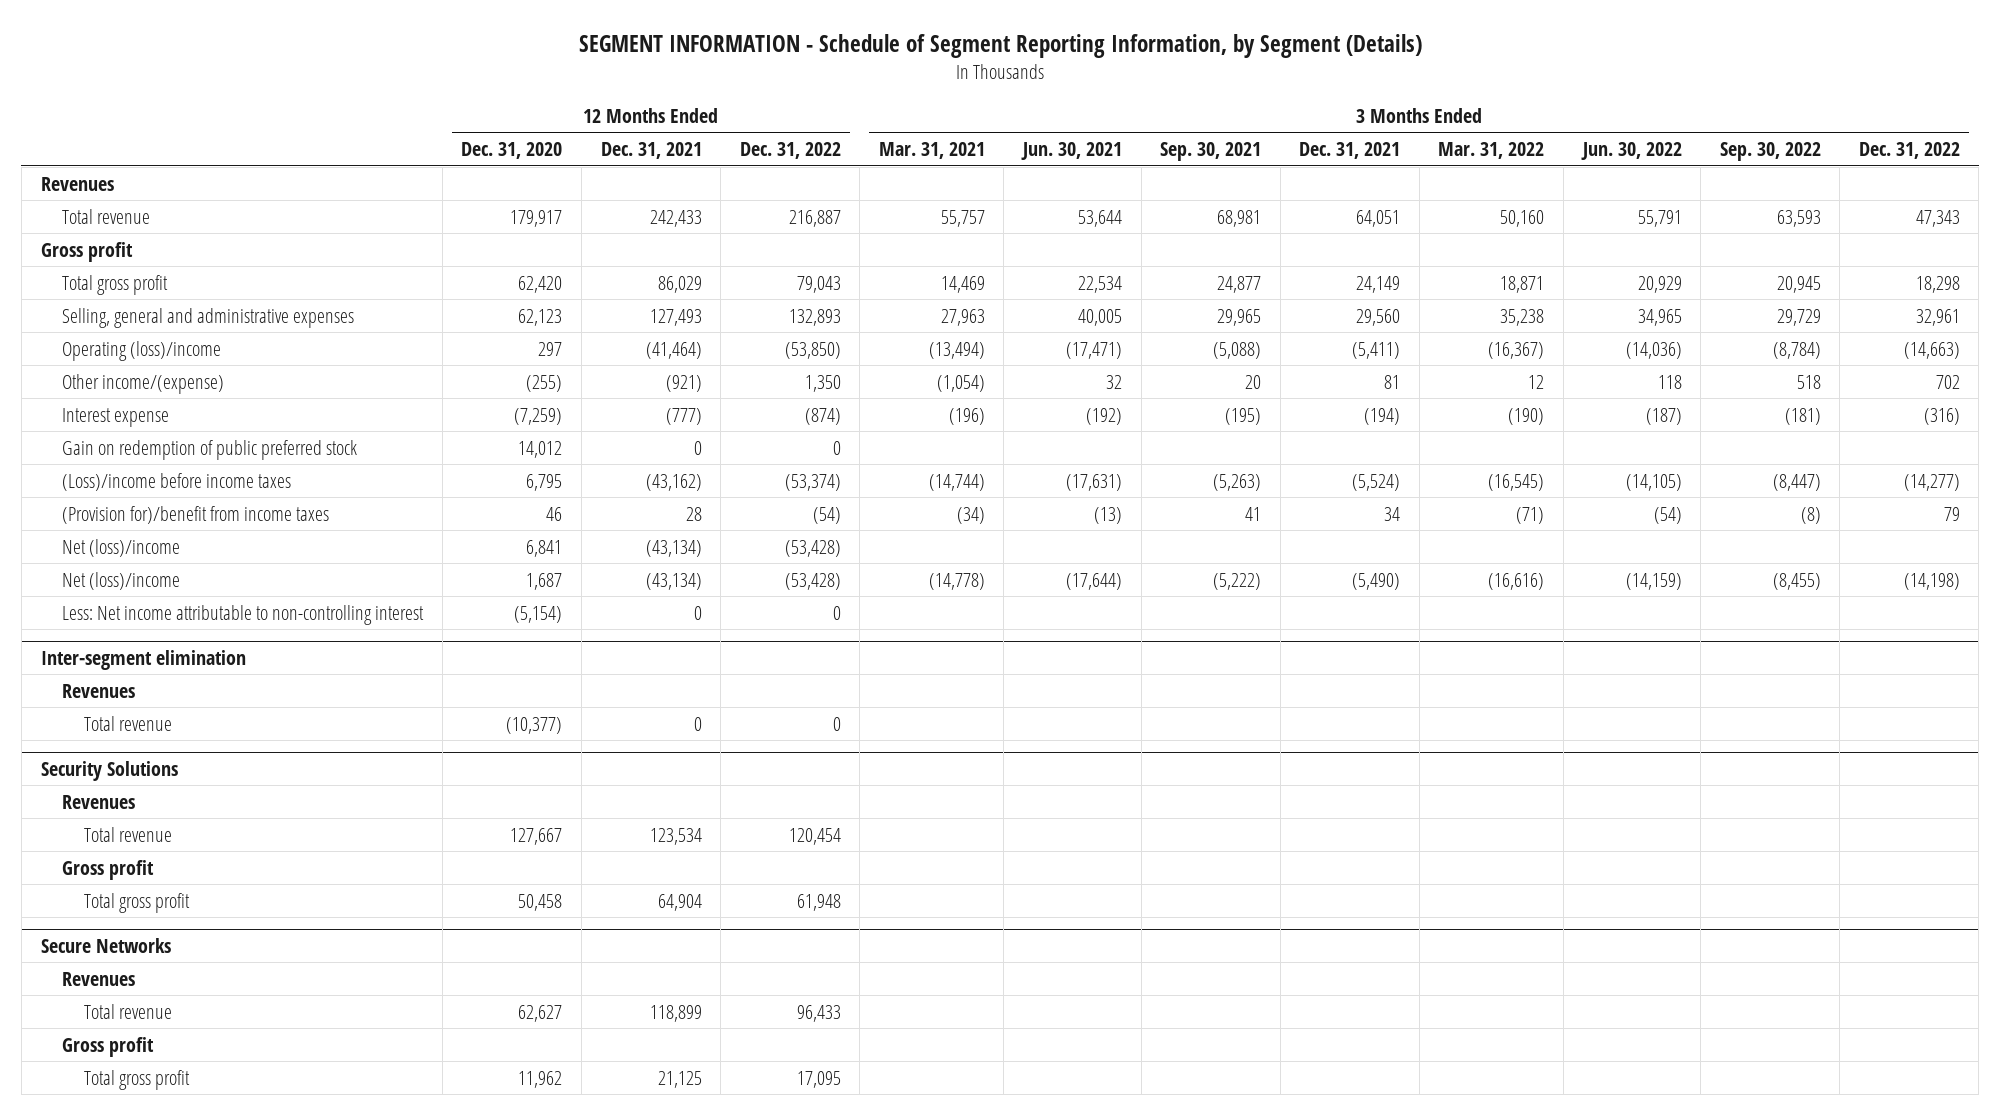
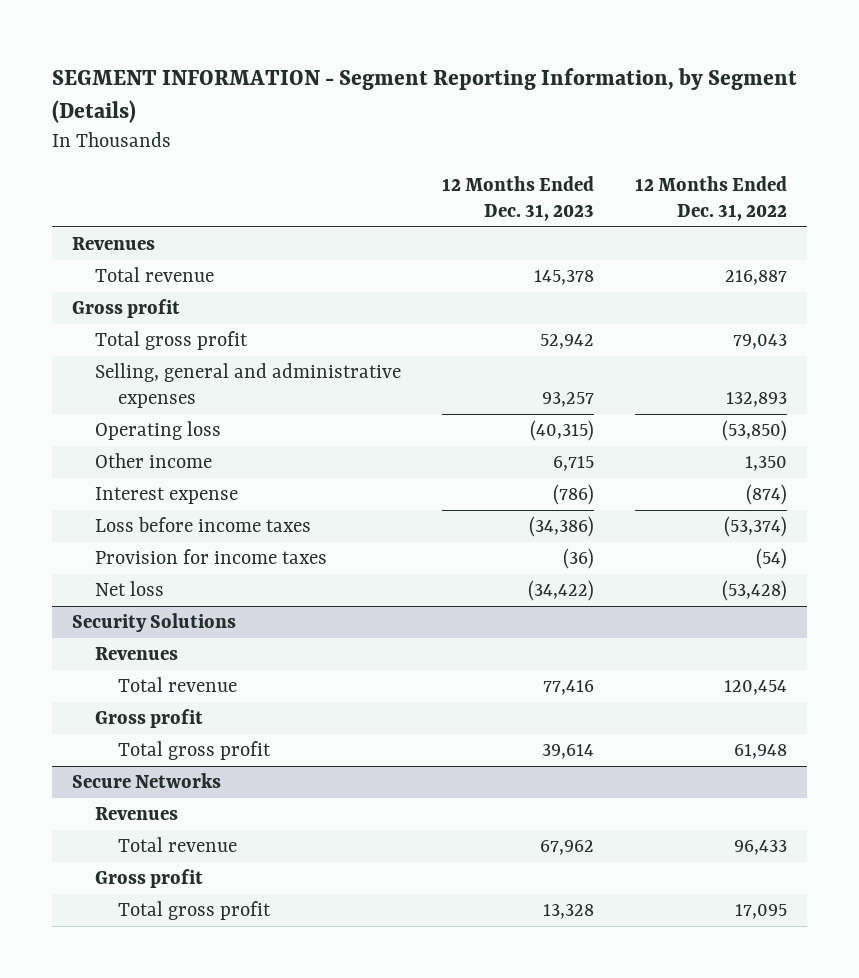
- SEGMENT INFORMATION - Schedule of Segment Reporting Information, by Segment (Details)
+ SEGMENT INFORMATION - Segment Reporting Information, by Segment (Details)
- | 12 Months Ended Dec. 31, 2020 | 12 Months Ended Dec. 31, 2021 | 12 Months Ended Dec. 31, 2022 | 3 Months Ended Mar. 31, 2021 | 3 Months Ended Jun. 30, 2021 | 3 Months Ended Sep. 30, 2021 | 3 Months Ended Dec. 31, 2021 | 3 Months Ended Mar. 31, 2022 | 3 Months Ended Jun. 30, 2022 | 3 Months Ended Sep. 30, 2022 | 3 Months Ended Dec. 31, 2022
+ | 12 Months Ended Dec. 31, 2023 | 12 Months Ended Dec. 31, 2022
- Operating (loss)/income | 297 | (41,464) | (53,850) | (13,494) | (17,471) | (5,088) | (5,411) | (16,367) | (14,036) | (8,784) | (14,663)
- Other income/(expense) | (255) | (921) | 1,350 | (1,054) | 32 | 20 | 81 | 12 | 118 | 518 | 702
+ Operating loss | (40,315) | (53,850)
+ Other income | 6,715 | 1,350
- Gain on redemption of public preferred stock | 14,012 | 0 | 0 | | | | | | | |
- (Loss)/income before income taxes | 6,795 | (43,162) | (53,374) | (14,744) | (17,631) | (5,263) | (5,524) | (16,545) | (14,105) | (8,447) | (14,277)
- (Provision for)/benefit from income taxes | 46 | 28 | (54) | (34) | (13) | 41 | 34 | (71) | (54) | (8) | 79
- Net (loss)/income | 6,841 | (43,134) | (53,428) | | | | | | | |
- Net (loss)/income | 1,687 | (43,134) | (53,428) | (14,778) | (17,644) | (5,222) | (5,490) | (16,616) | (14,159) | (8,455) | (14,198)
- Less: Net income attributable to non-controlling interest | (5,154) | 0 | 0 | | | | | | | |
- Inter-segment elimination
- Revenues
- Total revenue | (10,377) | 0 | 0 | | | | | | | |
+ Loss before income taxes | (34,386) | (53,374)
+ Provision for income taxes | (36) | (54)
+ Net loss | (34,422) | (53,428)

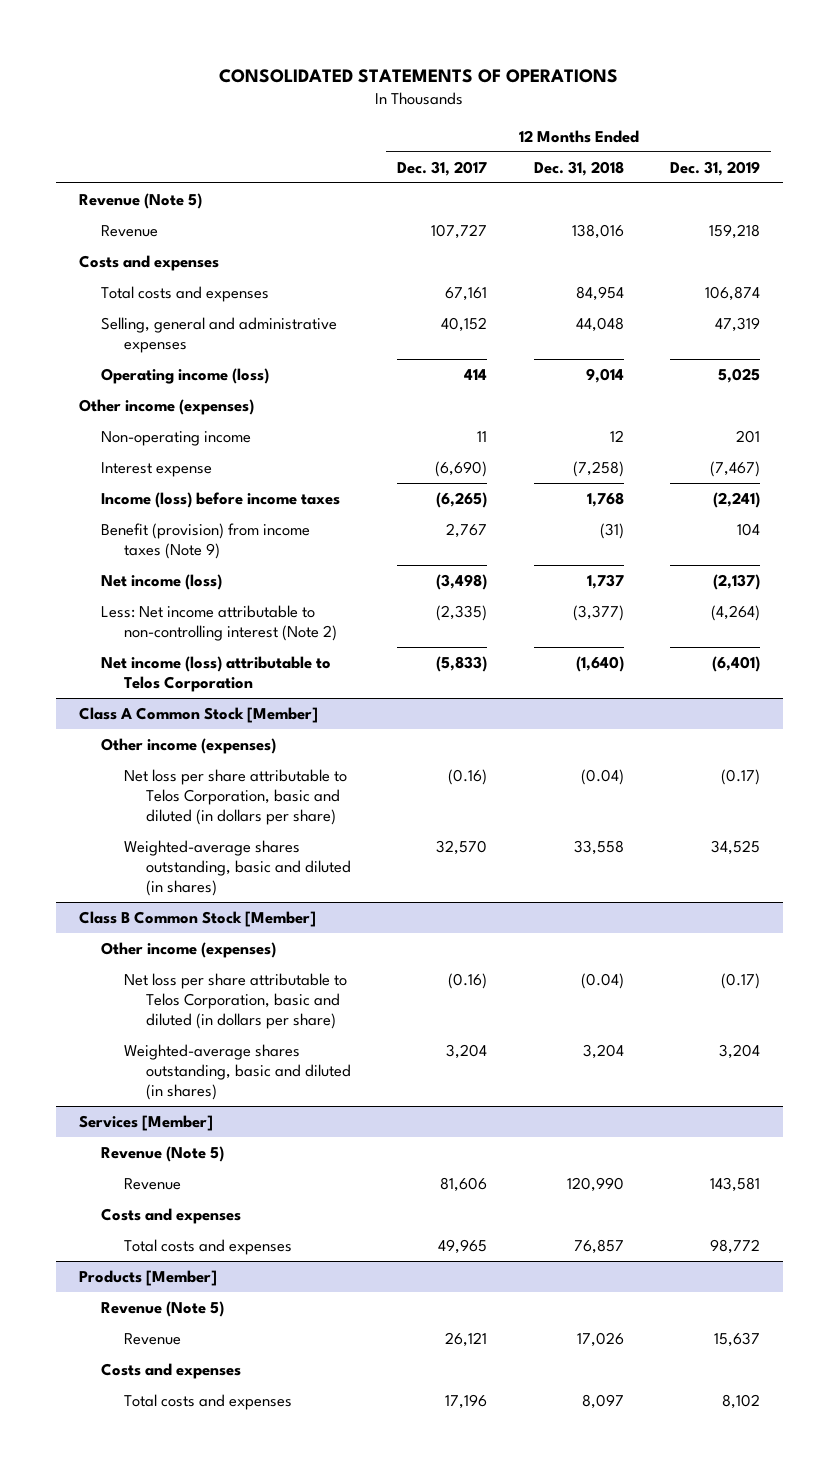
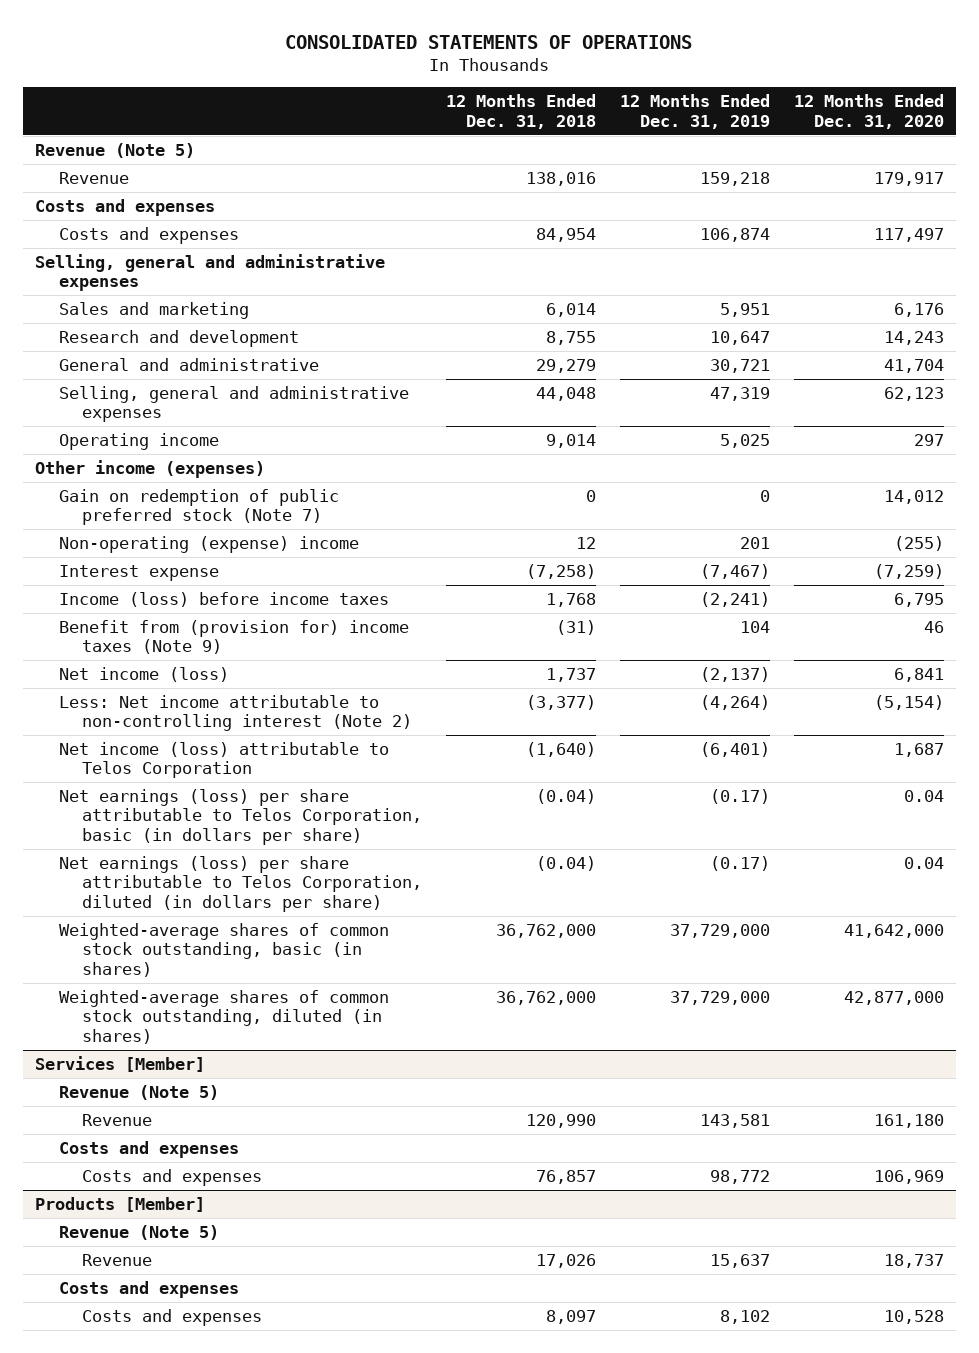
- | 12 Months Ended Dec. 31, 2017 | 12 Months Ended Dec. 31, 2018 | 12 Months Ended Dec. 31, 2019
+ | 12 Months Ended Dec. 31, 2018 | 12 Months Ended Dec. 31, 2019 | 12 Months Ended Dec. 31, 2020
- Total costs and expenses | 67,161 | 84,954 | 106,874
+ Costs and expenses | 84,954 | 106,874 | 117,497
+ Selling, general and administrative expenses
+ Sales and marketing | 6,014 | 5,951 | 6,176
+ Research and development | 8,755 | 10,647 | 14,243
+ General and administrative | 29,279 | 30,721 | 41,704
- Operating income (loss) | 414 | 9,014 | 5,025
+ Operating income | 9,014 | 5,025 | 297
- Non-operating income | 11 | 12 | 201
+ Gain on redemption of public preferred stock (Note 7) | 0 | 0 | 14,012
+ Non-operating (expense) income | 12 | 201 | (255)
- Benefit (provision) from income taxes (Note 9) | 2,767 | (31) | 104
+ Benefit from (provision for) income taxes (Note 9) | (31) | 104 | 46
- Class A Common Stock [Member]
- Other income (expenses)
- Net loss per share attributable to Telos Corporation, basic and diluted (in dollars per share) | (0.16) | (0.04) | (0.17)
- Weighted-average shares outstanding, basic and diluted (in shares) | 32,570 | 33,558 | 34,525
- Class B Common Stock [Member]
- Other income (expenses)
- Net loss per share attributable to Telos Corporation, basic and diluted (in dollars per share) | (0.16) | (0.04) | (0.17)
- Weighted-average shares outstanding, basic and diluted (in shares) | 3,204 | 3,204 | 3,204
+ Net earnings (loss) per share attributable to Telos Corporation, basic (in dollars per share) | (0.04) | (0.17) | 0.04
+ Net earnings (loss) per share attributable to Telos Corporation, diluted (in dollars per share) | (0.04) | (0.17) | 0.04
+ Weighted-average shares of common stock outstanding, basic (in shares) | 36,762,000 | 37,729,000 | 41,642,000
+ Weighted-average shares of common stock outstanding, diluted (in shares) | 36,762,000 | 37,729,000 | 42,877,000
@ Services [Member]
- Total costs and expenses | 49,965 | 76,857 | 98,772
+ Costs and expenses | 76,857 | 98,772 | 106,969
@ Products [Member]
- Total costs and expenses | 17,196 | 8,097 | 8,102
+ Costs and expenses | 8,097 | 8,102 | 10,528

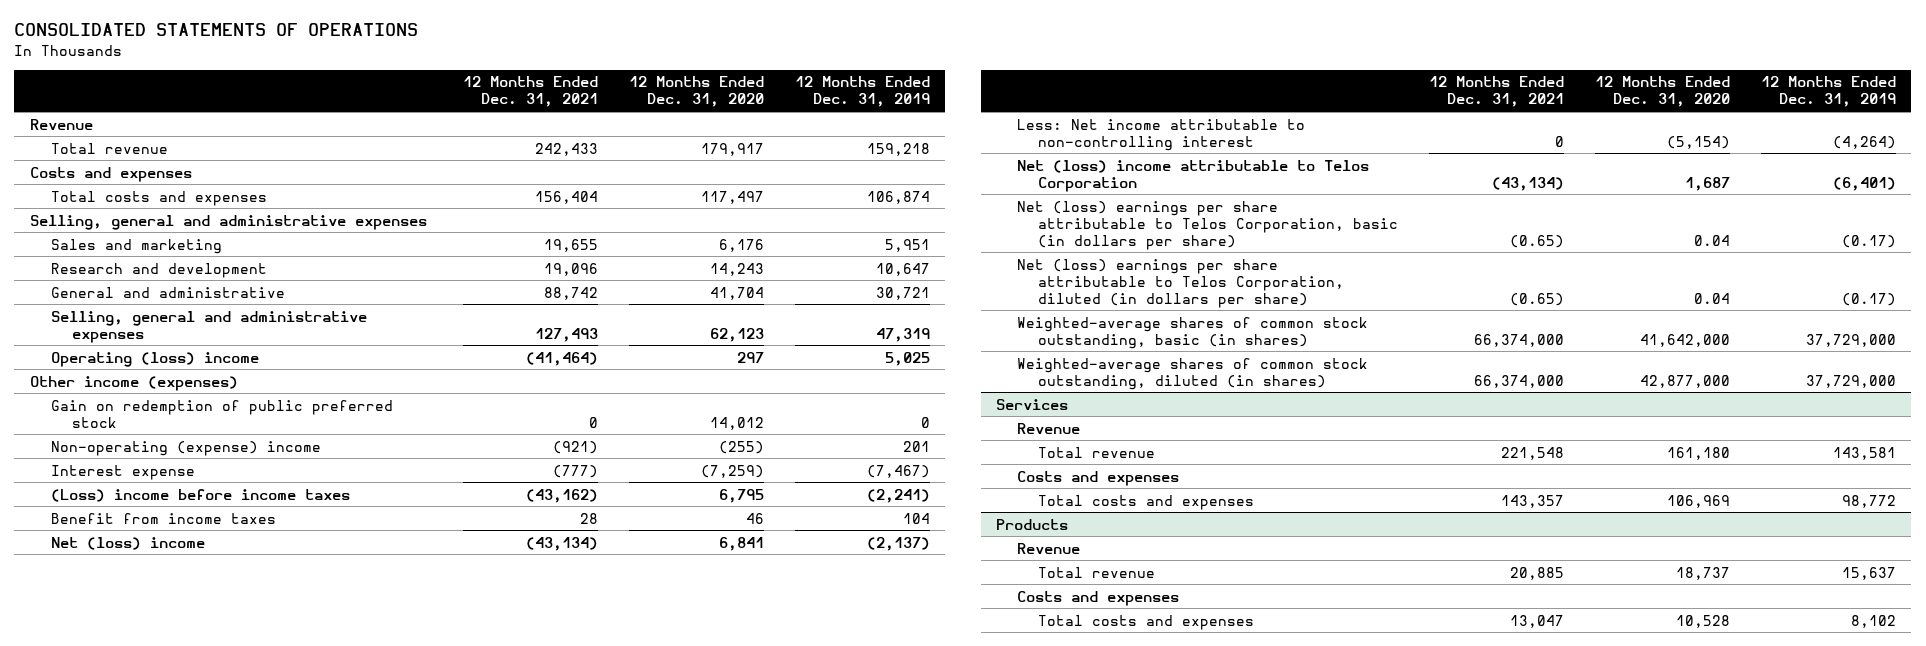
- | 12 Months Ended Dec. 31, 2018 | 12 Months Ended Dec. 31, 2019 | 12 Months Ended Dec. 31, 2020
+ | 12 Months Ended Dec. 31, 2021 | 12 Months Ended Dec. 31, 2020 | 12 Months Ended Dec. 31, 2019
- Revenue (Note 5)
- Revenue | 138,016 | 159,218 | 179,917
+ Revenue
+ Total revenue | 242,433 | 179,917 | 159,218
- Costs and expenses | 84,954 | 106,874 | 117,497
+ Total costs and expenses | 156,404 | 117,497 | 106,874
- Operating income | 9,014 | 5,025 | 297
+ Operating (loss) income | (41,464) | 297 | 5,025
- Gain on redemption of public preferred stock (Note 7) | 0 | 0 | 14,012
+ Gain on redemption of public preferred stock | 0 | 14,012 | 0
- Income (loss) before income taxes | 1,768 | (2,241) | 6,795
- Benefit from (provision for) income taxes (Note 9) | (31) | 104 | 46
- Net income (loss) | 1,737 | (2,137) | 6,841
- Less: Net income attributable to non-controlling interest (Note 2) | (3,377) | (4,264) | (5,154)
- Net income (loss) attributable to Telos Corporation | (1,640) | (6,401) | 1,687
- Net earnings (loss) per share attributable to Telos Corporation, basic (in dollars per share) | (0.04) | (0.17) | 0.04
- Net earnings (loss) per share attributable to Telos Corporation, diluted (in dollars per share) | (0.04) | (0.17) | 0.04
+ (Loss) income before income taxes | (43,162) | 6,795 | (2,241)
+ Benefit from income taxes | 28 | 46 | 104
+ Net (loss) income | (43,134) | 6,841 | (2,137)
+ Less: Net income attributable to non-controlling interest | 0 | (5,154) | (4,264)
+ Net (loss) income attributable to Telos Corporation | (43,134) | 1,687 | (6,401)
+ Net (loss) earnings per share attributable to Telos Corporation, basic (in dollars per share) | (0.65) | 0.04 | (0.17)
+ Net (loss) earnings per share attributable to Telos Corporation, diluted (in dollars per share) | (0.65) | 0.04 | (0.17)
- Services [Member]
- Revenue (Note 5)
- Revenue | 120,990 | 143,581 | 161,180
+ Services
+ Revenue
+ Total revenue | 221,548 | 161,180 | 143,581
- Costs and expenses | 76,857 | 98,772 | 106,969
- Products [Member]
- Revenue (Note 5)
- Revenue | 17,026 | 15,637 | 18,737
+ Total costs and expenses | 143,357 | 106,969 | 98,772
+ Products
+ Revenue
+ Total revenue | 20,885 | 18,737 | 15,637
- Costs and expenses | 8,097 | 8,102 | 10,528
+ Total costs and expenses | 13,047 | 10,528 | 8,102

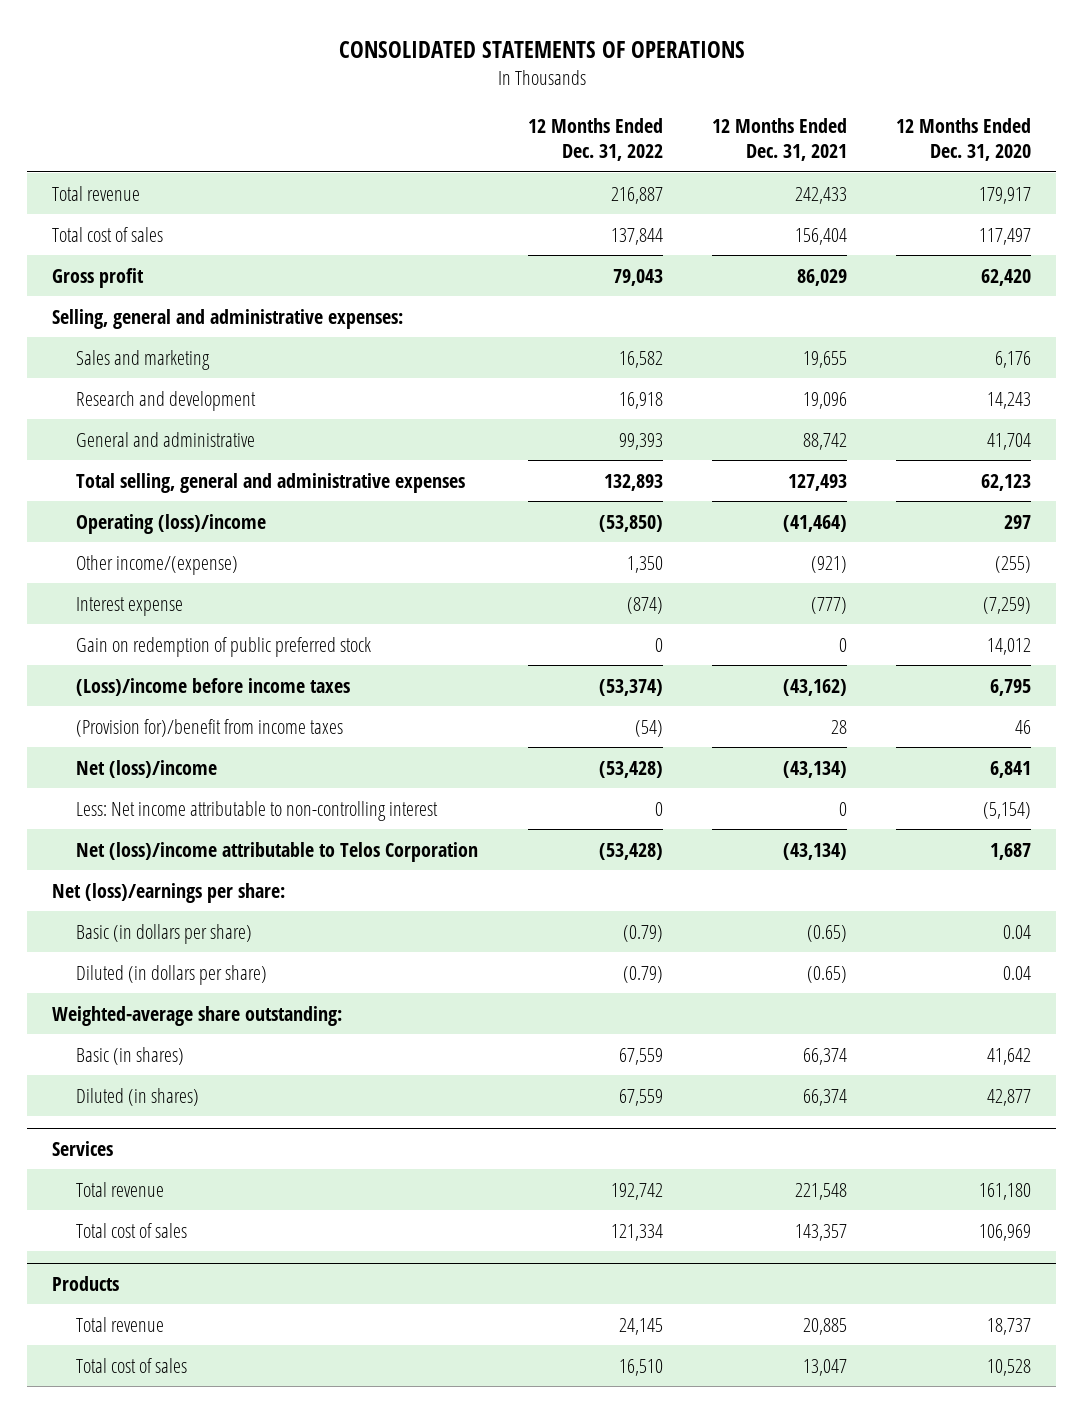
- | 12 Months Ended Dec. 31, 2021 | 12 Months Ended Dec. 31, 2020 | 12 Months Ended Dec. 31, 2019
+ | 12 Months Ended Dec. 31, 2022 | 12 Months Ended Dec. 31, 2021 | 12 Months Ended Dec. 31, 2020
- Revenue
- Costs and expenses
- Total costs and expenses | 156,404 | 117,497 | 106,874
- Selling, general and administrative expenses
+ Total cost of sales | 137,844 | 156,404 | 117,497
+ Gross profit | 79,043 | 86,029 | 62,420
+ Selling, general and administrative expenses:
- Selling, general and administrative expenses | 127,493 | 62,123 | 47,319
- Operating (loss) income | (41,464) | 297 | 5,025
- Other income (expenses)
- Non-operating (expense) income | (921) | (255) | 201
+ Total selling, general and administrative expenses | 132,893 | 127,493 | 62,123
+ Operating (loss)/income | (53,850) | (41,464) | 297
+ Other income/(expense) | 1,350 | (921) | (255)
- (Loss) income before income taxes | (43,162) | 6,795 | (2,241)
- Benefit from income taxes | 28 | 46 | 104
- Net (loss) income | (43,134) | 6,841 | (2,137)
moved down: Gain on redemption of public preferred stock | 0 | 0 | 14,012
+ (Loss)/income before income taxes | (53,374) | (43,162) | 6,795
+ (Provision for)/benefit from income taxes | (54) | 28 | 46
+ Net (loss)/income | (53,428) | (43,134) | 6,841
- Net (loss) income attributable to Telos Corporation | (43,134) | 1,687 | (6,401)
- Net (loss) earnings per share attributable to Telos Corporation, basic (in dollars per share) | (0.65) | 0.04 | (0.17)
- Net (loss) earnings per share attributable to Telos Corporation, diluted (in dollars per share) | (0.65) | 0.04 | (0.17)
- Weighted-average shares of common stock outstanding, basic (in shares) | 66,374,000 | 41,642,000 | 37,729,000
- Weighted-average shares of common stock outstanding, diluted (in shares) | 66,374,000 | 42,877,000 | 37,729,000
+ Net (loss)/income attributable to Telos Corporation | (53,428) | (43,134) | 1,687
+ Net (loss)/earnings per share:
+ Basic (in dollars per share) | (0.79) | (0.65) | 0.04
+ Diluted (in dollars per share) | (0.79) | (0.65) | 0.04
+ Weighted-average share outstanding:
+ Basic (in shares) | 67,559 | 66,374 | 41,642
+ Diluted (in shares) | 67,559 | 66,374 | 42,877
@ Services
- Revenue
- Costs and expenses
- Total costs and expenses | 143,357 | 106,969 | 98,772
+ Total cost of sales | 121,334 | 143,357 | 106,969
@ Products
- Revenue
- Costs and expenses
- Total costs and expenses | 13,047 | 10,528 | 8,102
+ Total cost of sales | 16,510 | 13,047 | 10,528

